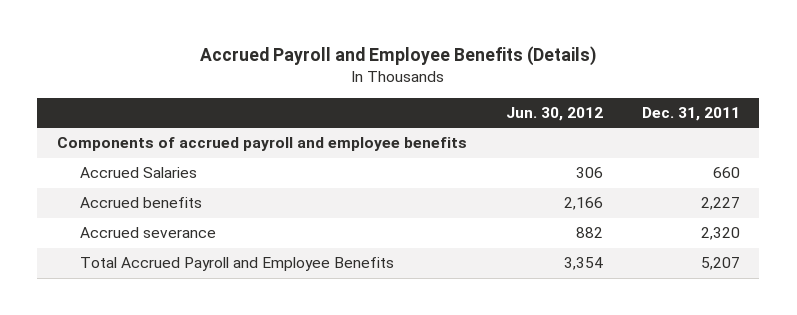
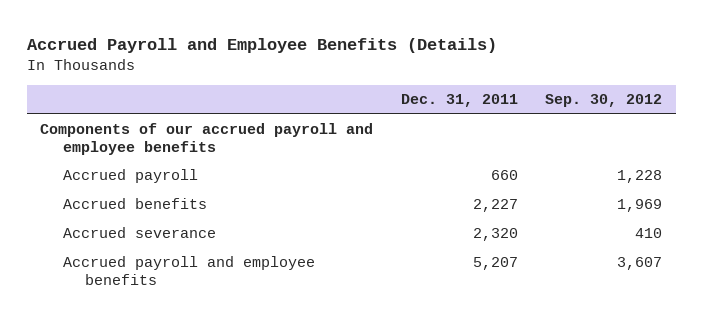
- | Jun. 30, 2012 | Dec. 31, 2011
+ | Dec. 31, 2011 | Sep. 30, 2012
- Components of accrued payroll and employee benefits
- Accrued Salaries | 306 | 660
+ Components of our accrued payroll and employee benefits
+ Accrued payroll | 660 | 1,228
- Total Accrued Payroll and Employee Benefits | 3,354 | 5,207
+ Accrued payroll and employee benefits | 5,207 | 3,607

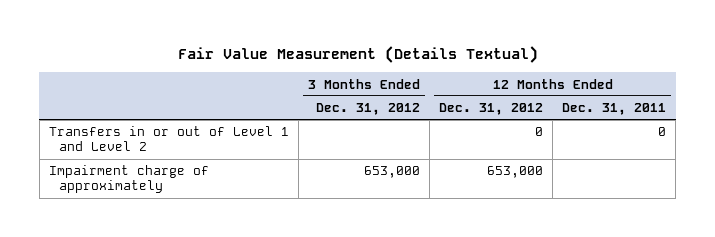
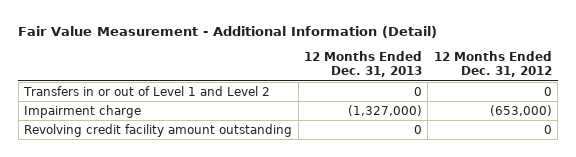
- Fair Value Measurement (Details Textual)
+ Fair Value Measurement - Additional Information (Detail)
- | 3 Months Ended Dec. 31, 2012 | 12 Months Ended Dec. 31, 2012 | 12 Months Ended Dec. 31, 2011
+ | 12 Months Ended Dec. 31, 2013 | 12 Months Ended Dec. 31, 2012
- Impairment charge of approximately | 653,000 | 653,000 |
+ Impairment charge | (1,327,000) | (653,000)
+ Revolving credit facility amount outstanding | 0 | 0

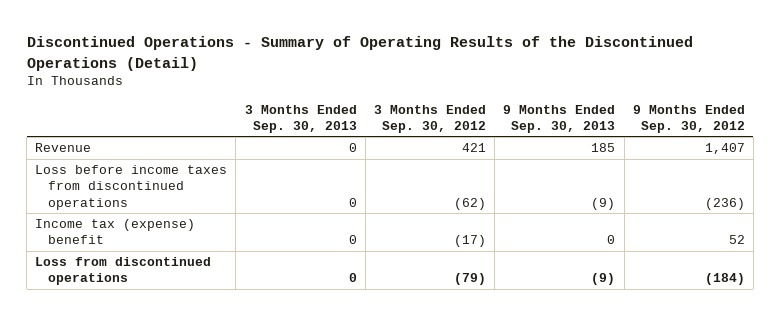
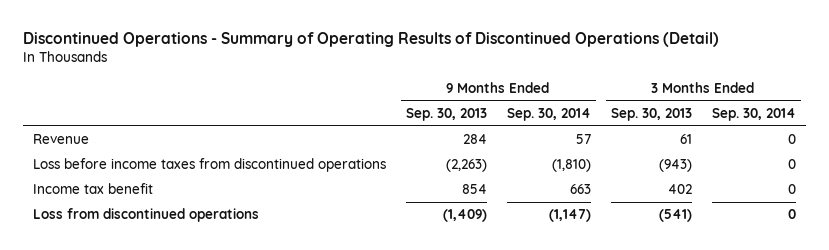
- Discontinued Operations - Summary of Operating Results of the Discontinued Operations (Detail)
+ Discontinued Operations - Summary of Operating Results of Discontinued Operations (Detail)
- | 3 Months Ended Sep. 30, 2013 | 3 Months Ended Sep. 30, 2012 | 9 Months Ended Sep. 30, 2013 | 9 Months Ended Sep. 30, 2012
+ | 9 Months Ended Sep. 30, 2013 | 9 Months Ended Sep. 30, 2014 | 3 Months Ended Sep. 30, 2013 | 3 Months Ended Sep. 30, 2014
- Revenue | 0 | 421 | 185 | 1,407
- Loss before income taxes from discontinued operations | 0 | (62) | (9) | (236)
- Income tax (expense) benefit | 0 | (17) | 0 | 52
- Loss from discontinued operations | 0 | (79) | (9) | (184)
+ Revenue | 284 | 57 | 61 | 0
+ Loss before income taxes from discontinued operations | (2,263) | (1,810) | (943) | 0
+ Income tax benefit | 854 | 663 | 402 | 0
+ Loss from discontinued operations | (1,409) | (1,147) | (541) | 0

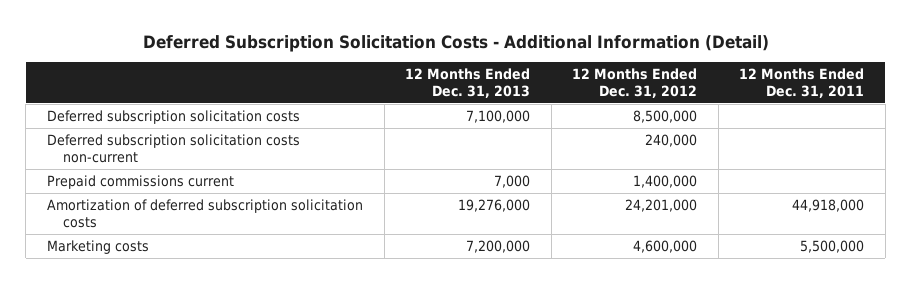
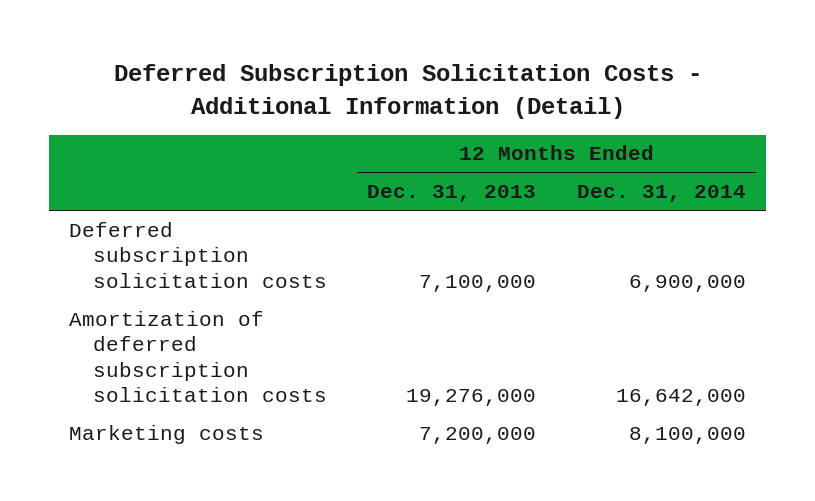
- | 12 Months Ended Dec. 31, 2013 | 12 Months Ended Dec. 31, 2012 | 12 Months Ended Dec. 31, 2011
+ | 12 Months Ended Dec. 31, 2013 | 12 Months Ended Dec. 31, 2014
- Deferred subscription solicitation costs non-current | | 240,000 |
- Prepaid commissions current | 7,000 | 1,400,000 |

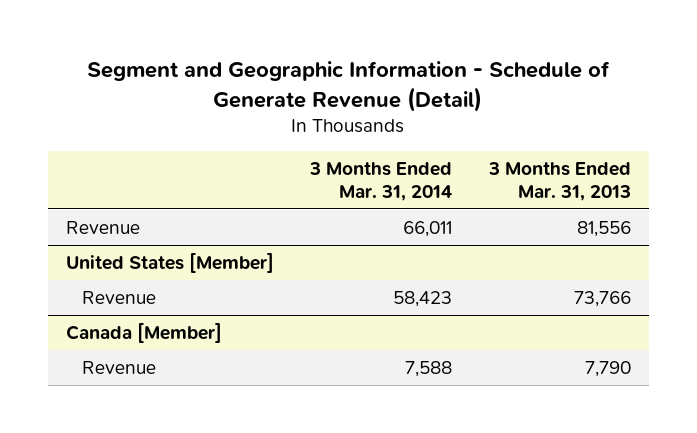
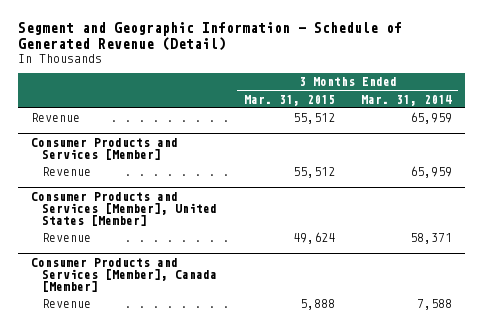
- Segment and Geographic Information - Schedule of Generate Revenue (Detail)
+ Segment and Geographic Information - Schedule of Generated Revenue (Detail)
- | 3 Months Ended Mar. 31, 2014 | 3 Months Ended Mar. 31, 2013
+ | 3 Months Ended Mar. 31, 2015 | 3 Months Ended Mar. 31, 2014
- Revenue | 66,011 | 81,556
- United States [Member]
- Revenue | 58,423 | 73,766
- Canada [Member]
+ Revenue | 55,512 | 65,959
+ Consumer Products and Services [Member]
+ Revenue | 55,512 | 65,959
+ Consumer Products and Services [Member], United States [Member]
+ Revenue | 49,624 | 58,371
+ Consumer Products and Services [Member], Canada [Member]

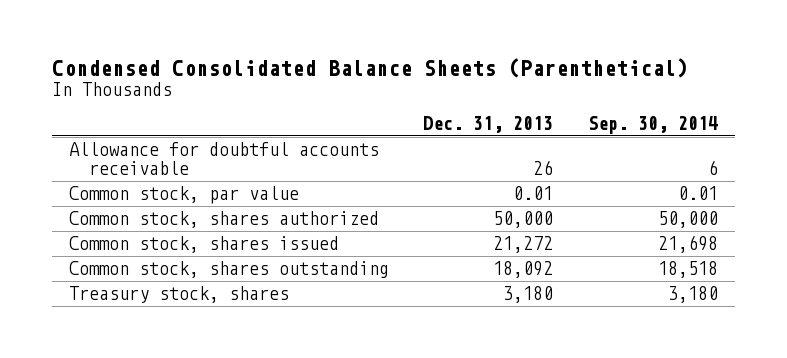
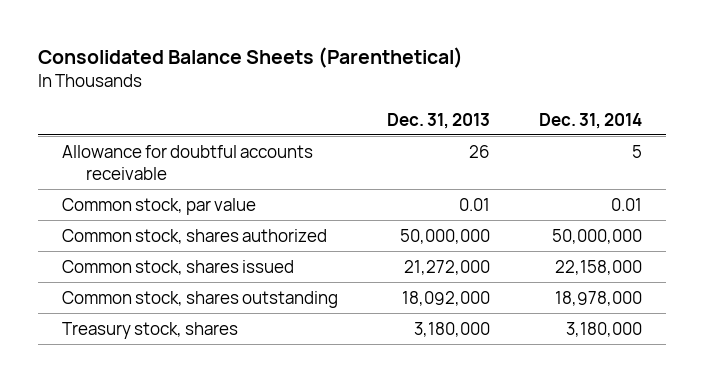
- Condensed Consolidated Balance Sheets (Parenthetical)
+ Consolidated Balance Sheets (Parenthetical)
- | Dec. 31, 2013 | Sep. 30, 2014
+ | Dec. 31, 2013 | Dec. 31, 2014
- Common stock, shares authorized | 50,000 | 50,000
- Common stock, shares issued | 21,272 | 21,698
- Common stock, shares outstanding | 18,092 | 18,518
- Treasury stock, shares | 3,180 | 3,180
+ Common stock, shares authorized | 50,000,000 | 50,000,000
+ Common stock, shares issued | 21,272,000 | 22,158,000
+ Common stock, shares outstanding | 18,092,000 | 18,978,000
+ Treasury stock, shares | 3,180,000 | 3,180,000

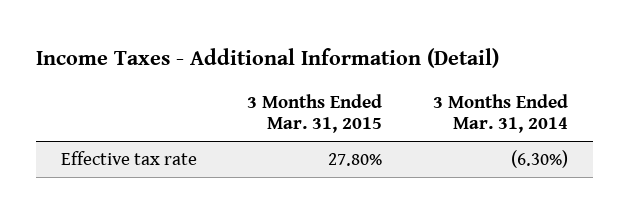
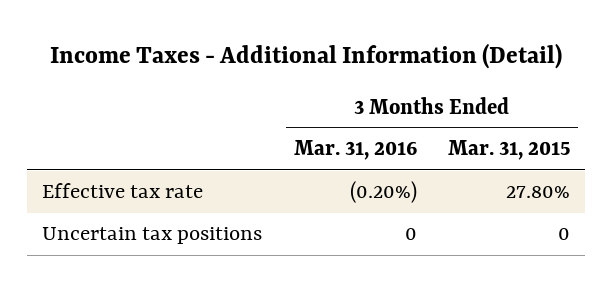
- | 3 Months Ended Mar. 31, 2015 | 3 Months Ended Mar. 31, 2014
+ | 3 Months Ended Mar. 31, 2016 | 3 Months Ended Mar. 31, 2015
+ Uncertain tax positions | 0 | 0

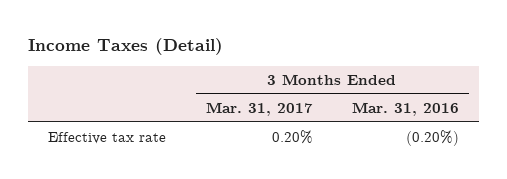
- Income Taxes - Additional Information (Detail)
+ Income Taxes (Detail)
- | 3 Months Ended Mar. 31, 2016 | 3 Months Ended Mar. 31, 2015
+ | 3 Months Ended Mar. 31, 2017 | 3 Months Ended Mar. 31, 2016
- Uncertain tax positions | 0 | 0

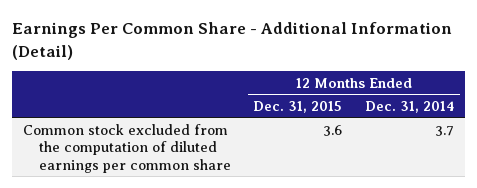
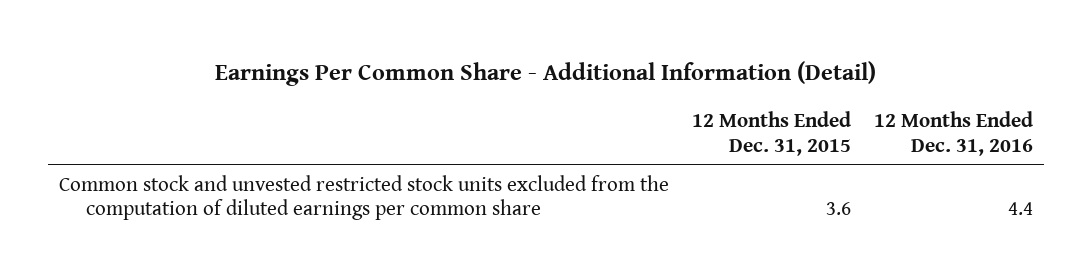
- | 12 Months Ended Dec. 31, 2015 | 12 Months Ended Dec. 31, 2014
+ | 12 Months Ended Dec. 31, 2015 | 12 Months Ended Dec. 31, 2016
- Common stock excluded from the computation of diluted earnings per common share | 3.6 | 3.7
+ Common stock and unvested restricted stock units excluded from the computation of diluted earnings per common share | 3.6 | 4.4

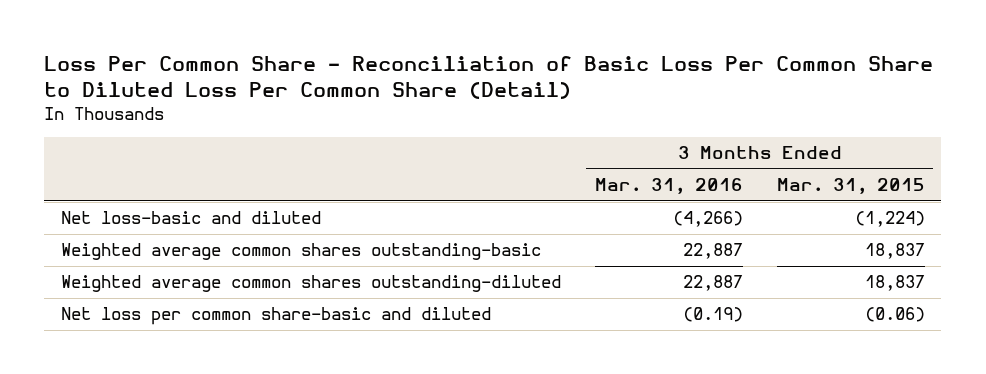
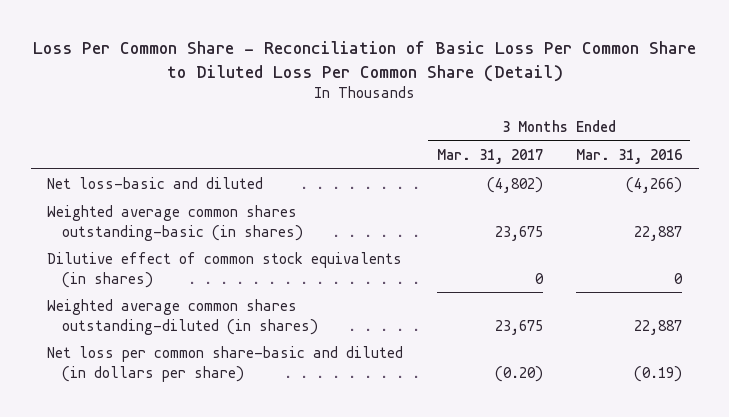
- | 3 Months Ended Mar. 31, 2016 | 3 Months Ended Mar. 31, 2015
+ | 3 Months Ended Mar. 31, 2017 | 3 Months Ended Mar. 31, 2016
- Weighted average common shares outstanding-basic | 22,887 | 18,837
- Weighted average common shares outstanding-diluted | 22,887 | 18,837
- Net loss per common share-basic and diluted | (0.19) | (0.06)
+ Weighted average common shares outstanding-basic (in shares) | 23,675 | 22,887
+ Dilutive effect of common stock equivalents (in shares) | 0 | 0
+ Weighted average common shares outstanding-diluted (in shares) | 23,675 | 22,887
+ Net loss per common share-basic and diluted (in dollars per share) | (0.20) | (0.19)

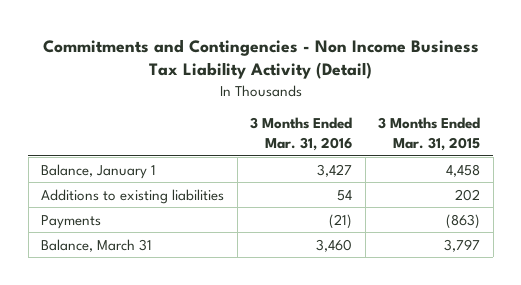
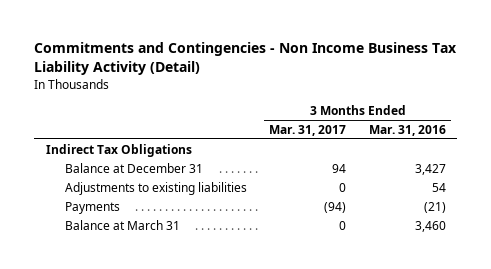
- | 3 Months Ended Mar. 31, 2016 | 3 Months Ended Mar. 31, 2015
+ | 3 Months Ended Mar. 31, 2017 | 3 Months Ended Mar. 31, 2016
- Balance, January 1 | 3,427 | 4,458
- Additions to existing liabilities | 54 | 202
+ Indirect Tax Obligations
+ Balance at December 31 | 94 | 3,427
+ Adjustments to existing liabilities | 0 | 54
- Balance, March 31 | 3,460 | 3,797
+ Balance at March 31 | 0 | 3,460

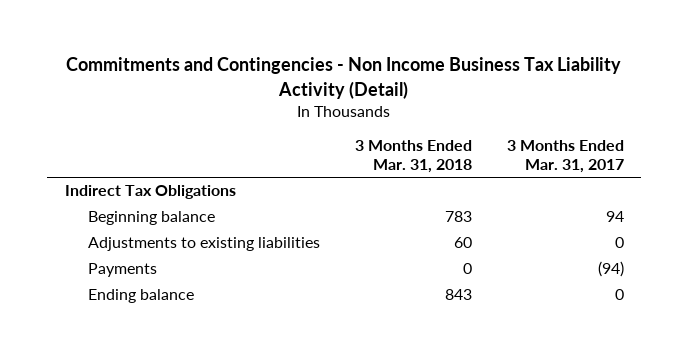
- | 3 Months Ended Mar. 31, 2017 | 3 Months Ended Mar. 31, 2016
+ | 3 Months Ended Mar. 31, 2018 | 3 Months Ended Mar. 31, 2017
- Balance at December 31 | 94 | 3,427
+ Beginning balance | 783 | 94
- Balance at March 31 | 0 | 3,460
+ Ending balance | 843 | 0

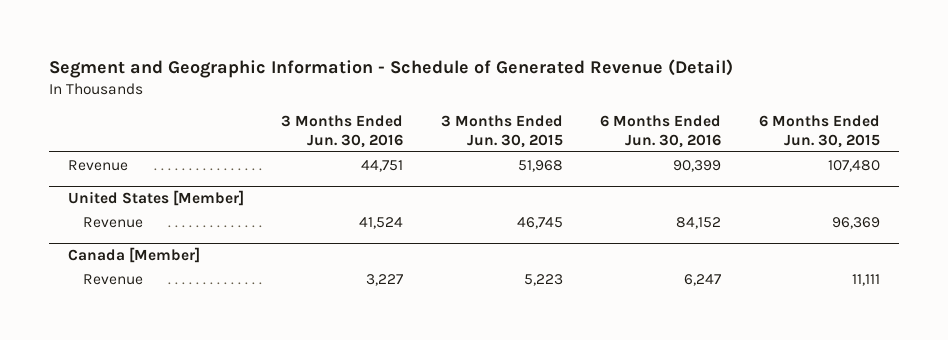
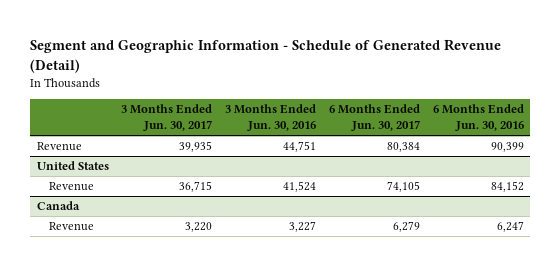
- | 3 Months Ended Jun. 30, 2016 | 3 Months Ended Jun. 30, 2015 | 6 Months Ended Jun. 30, 2016 | 6 Months Ended Jun. 30, 2015
+ | 3 Months Ended Jun. 30, 2017 | 3 Months Ended Jun. 30, 2016 | 6 Months Ended Jun. 30, 2017 | 6 Months Ended Jun. 30, 2016
- United States [Member]
+ United States
- Canada [Member]
+ Canada

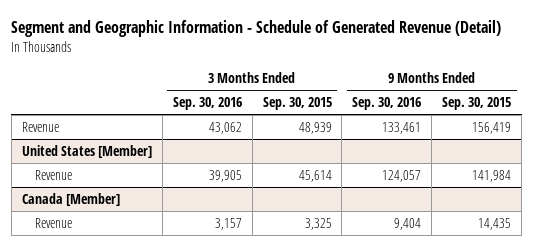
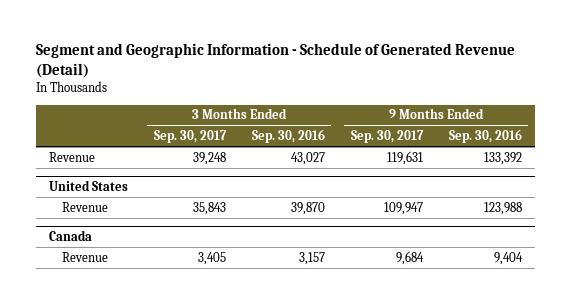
- | 3 Months Ended Sep. 30, 2016 | 3 Months Ended Sep. 30, 2015 | 9 Months Ended Sep. 30, 2016 | 9 Months Ended Sep. 30, 2015
+ | 3 Months Ended Sep. 30, 2017 | 3 Months Ended Sep. 30, 2016 | 9 Months Ended Sep. 30, 2017 | 9 Months Ended Sep. 30, 2016
- Revenue | 43,062 | 48,939 | 133,461 | 156,419
- United States [Member]
- Revenue | 39,905 | 45,614 | 124,057 | 141,984
- Canada [Member]
+ Revenue | 39,248 | 43,027 | 119,631 | 133,392
+ United States
+ Revenue | 35,843 | 39,870 | 109,947 | 123,988
+ Canada

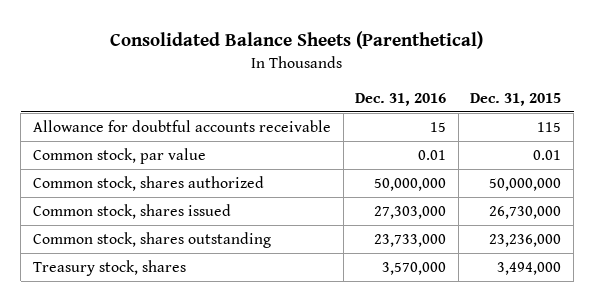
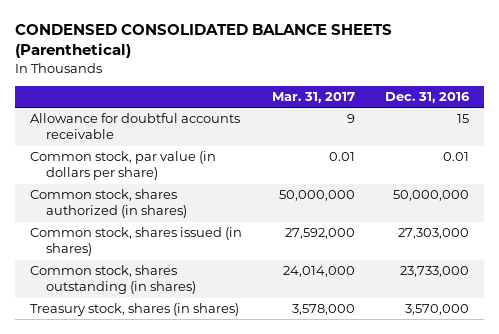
- Consolidated Balance Sheets (Parenthetical)
+ CONDENSED CONSOLIDATED BALANCE SHEETS (Parenthetical)
- | Dec. 31, 2016 | Dec. 31, 2015
+ | Mar. 31, 2017 | Dec. 31, 2016
- Common stock, par value | 0.01 | 0.01
- Common stock, shares authorized | 50,000,000 | 50,000,000
- Common stock, shares issued | 27,303,000 | 26,730,000
- Common stock, shares outstanding | 23,733,000 | 23,236,000
- Treasury stock, shares | 3,570,000 | 3,494,000
+ Common stock, par value (in dollars per share) | 0.01 | 0.01
+ Common stock, shares authorized (in shares) | 50,000,000 | 50,000,000
+ Common stock, shares issued (in shares) | 27,592,000 | 27,303,000
+ Common stock, shares outstanding (in shares) | 24,014,000 | 23,733,000
+ Treasury stock, shares (in shares) | 3,578,000 | 3,570,000

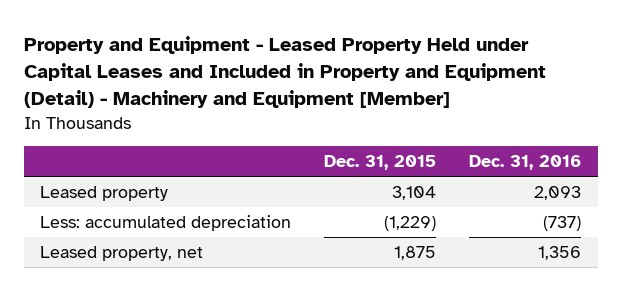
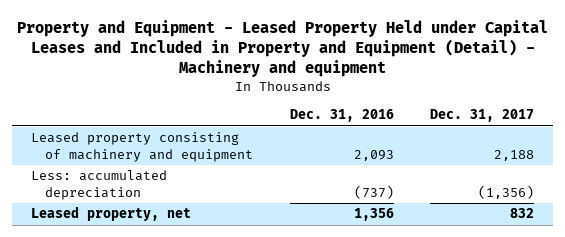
- Property and Equipment - Leased Property Held under Capital Leases and Included in Property and Equipment (Detail) - Machinery and Equipment [Member]
+ Property and Equipment - Leased Property Held under Capital Leases and Included in Property and Equipment (Detail) - Machinery and equipment
- | Dec. 31, 2015 | Dec. 31, 2016
+ | Dec. 31, 2016 | Dec. 31, 2017
- Leased property | 3,104 | 2,093
+ Leased property consisting of machinery and equipment | 2,093 | 2,188

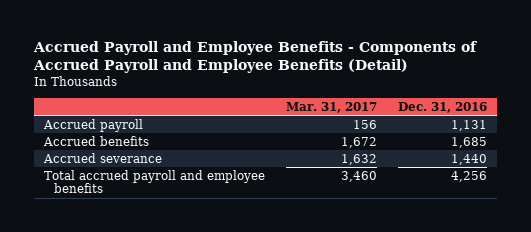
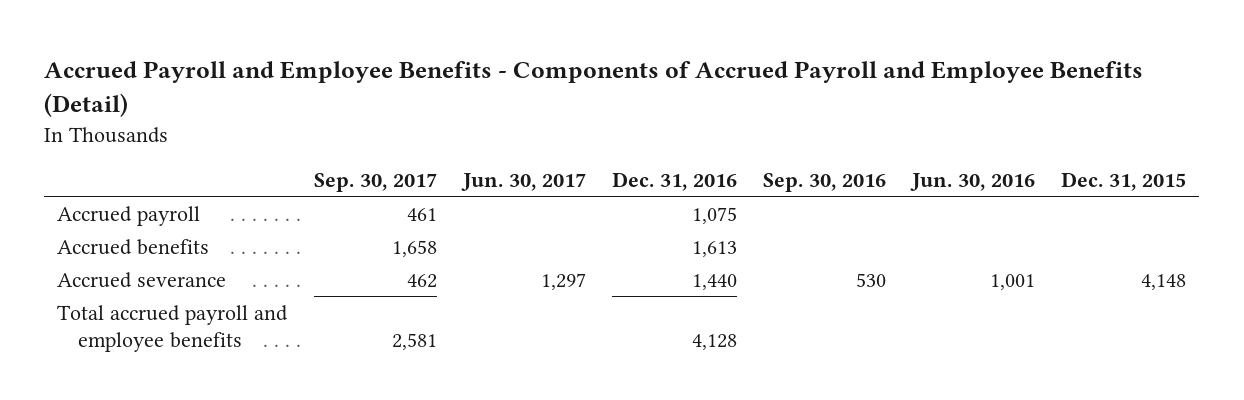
- | Mar. 31, 2017 | Dec. 31, 2016
+ | Sep. 30, 2017 | Jun. 30, 2017 | Dec. 31, 2016 | Sep. 30, 2016 | Jun. 30, 2016 | Dec. 31, 2015
- Accrued payroll | 156 | 1,131
- Accrued benefits | 1,672 | 1,685
+ Accrued payroll | 461 | | 1,075 | | |
+ Accrued benefits | 1,658 | | 1,613 | | |
- Total accrued payroll and employee benefits | 3,460 | 4,256
+ Total accrued payroll and employee benefits | 2,581 | | 4,128 | | |

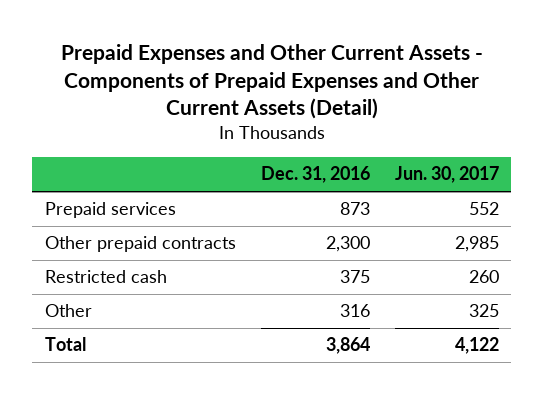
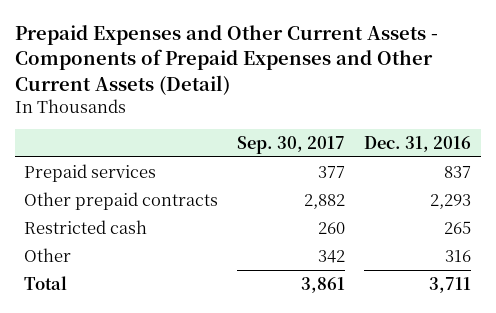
- | Dec. 31, 2016 | Jun. 30, 2017
+ | Sep. 30, 2017 | Dec. 31, 2016
- Prepaid services | 873 | 552
- Other prepaid contracts | 2,300 | 2,985
- Restricted cash | 375 | 260
+ Prepaid services | 377 | 837
+ Other prepaid contracts | 2,882 | 2,293
+ Restricted cash | 260 | 265
- Total | 3,864 | 4,122
+ Total | 3,861 | 3,711

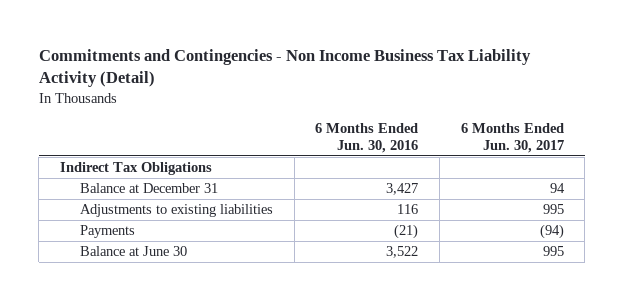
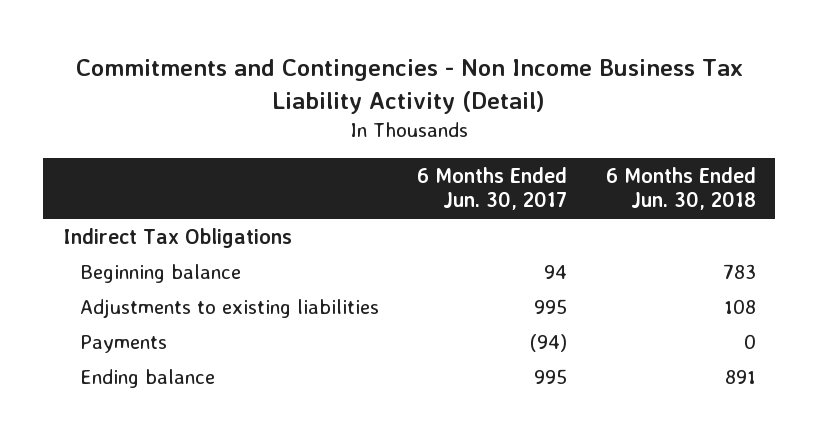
- | 6 Months Ended Jun. 30, 2016 | 6 Months Ended Jun. 30, 2017
+ | 6 Months Ended Jun. 30, 2017 | 6 Months Ended Jun. 30, 2018
- Balance at December 31 | 3,427 | 94
+ Beginning balance | 94 | 783
- Balance at June 30 | 3,522 | 995
+ Ending balance | 995 | 891

